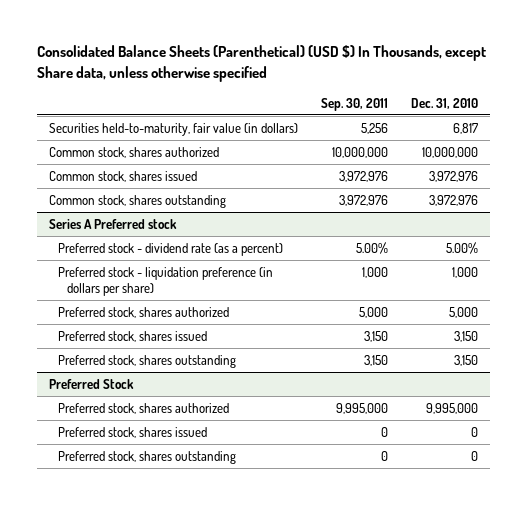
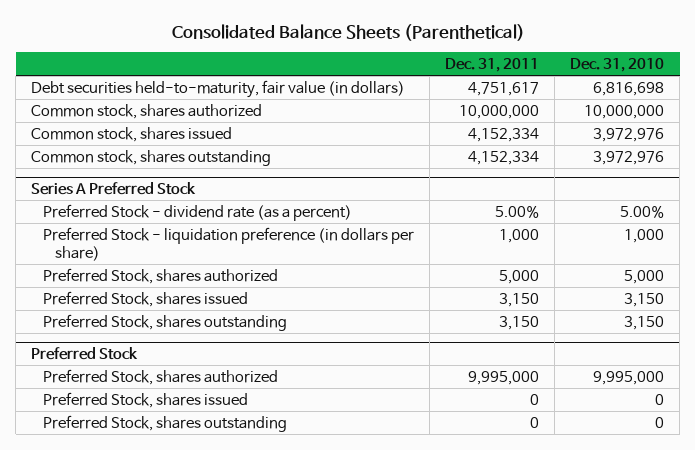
- Consolidated Balance Sheets (Parenthetical) (USD $) In Thousands, except Share data, unless otherwise specified
+ Consolidated Balance Sheets (Parenthetical)
- | Sep. 30, 2011 | Dec. 31, 2010
+ | Dec. 31, 2011 | Dec. 31, 2010
- Securities held-to-maturity, fair value (in dollars) | 5,256 | 6,817
+ Debt securities held-to-maturity, fair value (in dollars) | 4,751,617 | 6,816,698
- Series A Preferred stock
- Preferred stock - dividend rate (as a percent) | 5.00% | 5.00%
- Preferred stock - liquidation preference (in dollars per share) | 1,000 | 1,000
- Preferred stock, shares authorized | 5,000 | 5,000
- Preferred stock, shares issued | 3,150 | 3,150
- Preferred stock, shares outstanding | 3,150 | 3,150
+ Series A Preferred Stock
+ Preferred Stock - dividend rate (as a percent) | 5.00% | 5.00%
+ Preferred Stock - liquidation preference (in dollars per share) | 1,000 | 1,000
+ Preferred Stock, shares authorized | 5,000 | 5,000
+ Preferred Stock, shares issued | 3,150 | 3,150
+ Preferred Stock, shares outstanding | 3,150 | 3,150
@ Preferred Stock
- Preferred stock, shares authorized | 9,995,000 | 9,995,000
- Preferred stock, shares issued | 0 | 0
- Preferred stock, shares outstanding | 0 | 0
+ Preferred Stock, shares authorized | 9,995,000 | 9,995,000
+ Preferred Stock, shares issued | 0 | 0
+ Preferred Stock, shares outstanding | 0 | 0

